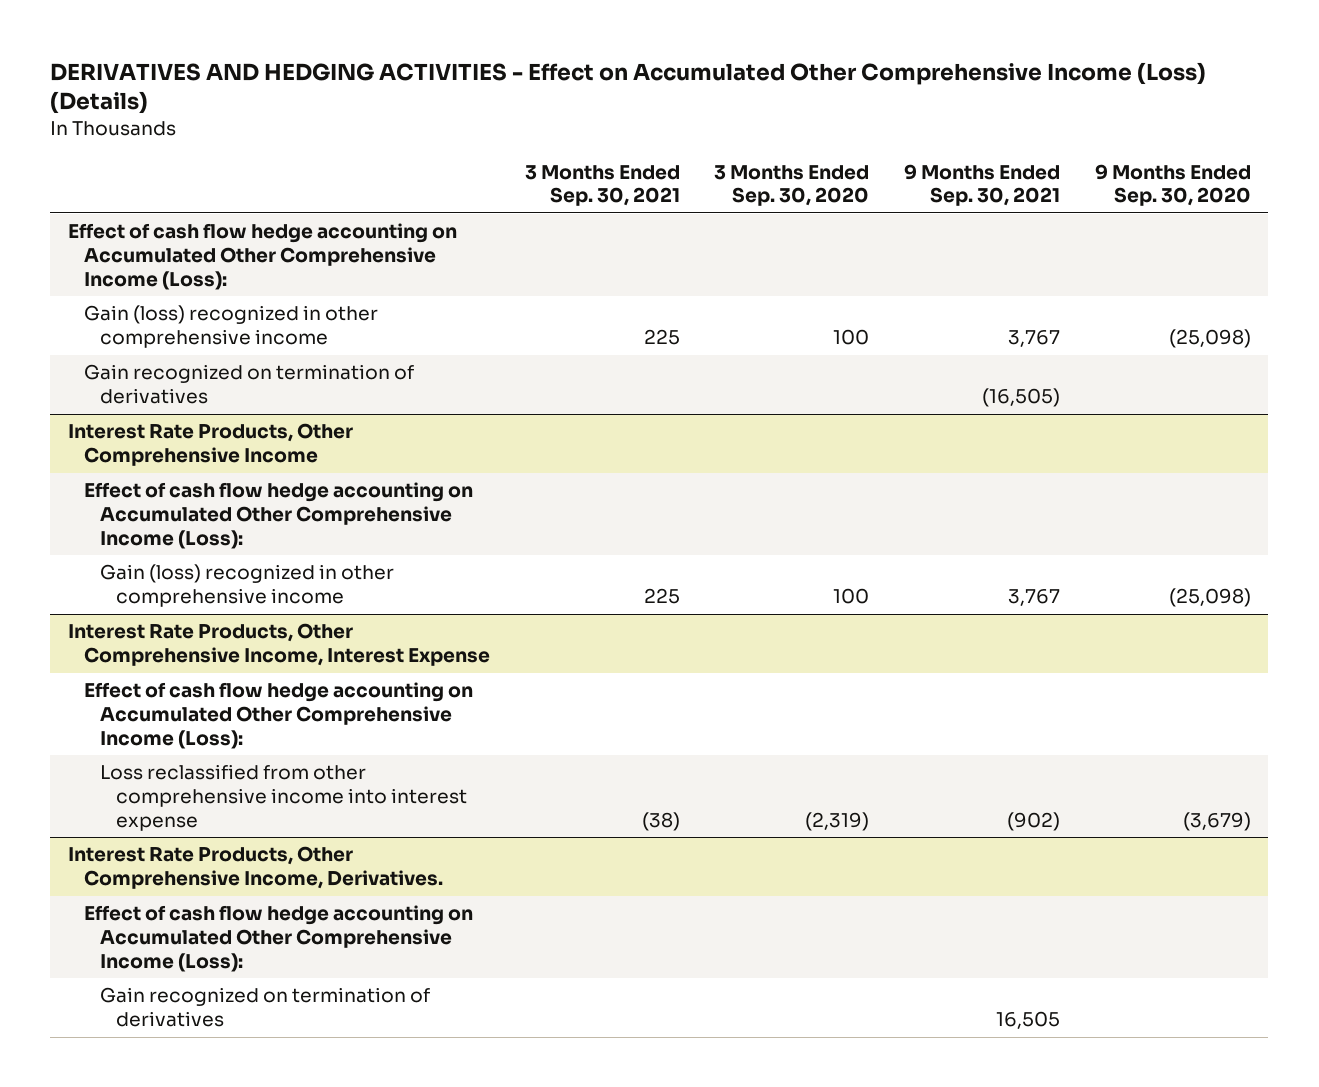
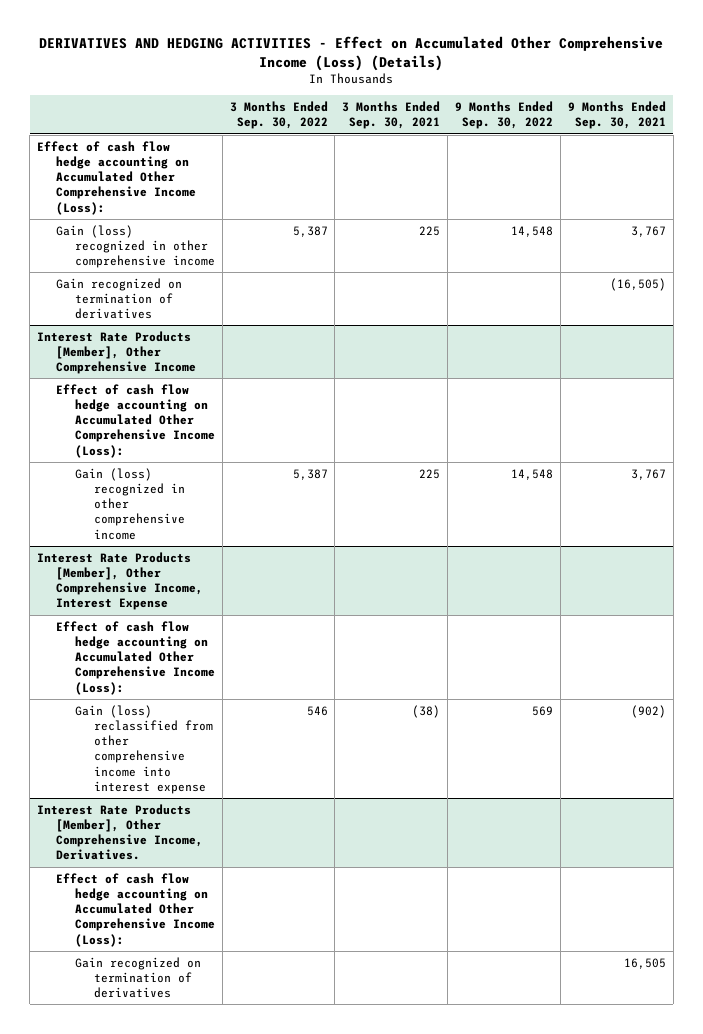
- | 3 Months Ended Sep. 30, 2021 | 3 Months Ended Sep. 30, 2020 | 9 Months Ended Sep. 30, 2021 | 9 Months Ended Sep. 30, 2020
+ | 3 Months Ended Sep. 30, 2022 | 3 Months Ended Sep. 30, 2021 | 9 Months Ended Sep. 30, 2022 | 9 Months Ended Sep. 30, 2021
- Interest Rate Products, Other Comprehensive Income
+ Interest Rate Products [Member], Other Comprehensive Income
- Interest Rate Products, Other Comprehensive Income, Interest Expense
+ Interest Rate Products [Member], Other Comprehensive Income, Interest Expense
- Loss reclassified from other comprehensive income into interest expense | (38) | (2,319) | (902) | (3,679)
- Interest Rate Products, Other Comprehensive Income, Derivatives.
+ Gain (loss) reclassified from other comprehensive income into interest expense | 546 | (38) | 569 | (902)
+ Interest Rate Products [Member], Other Comprehensive Income, Derivatives.

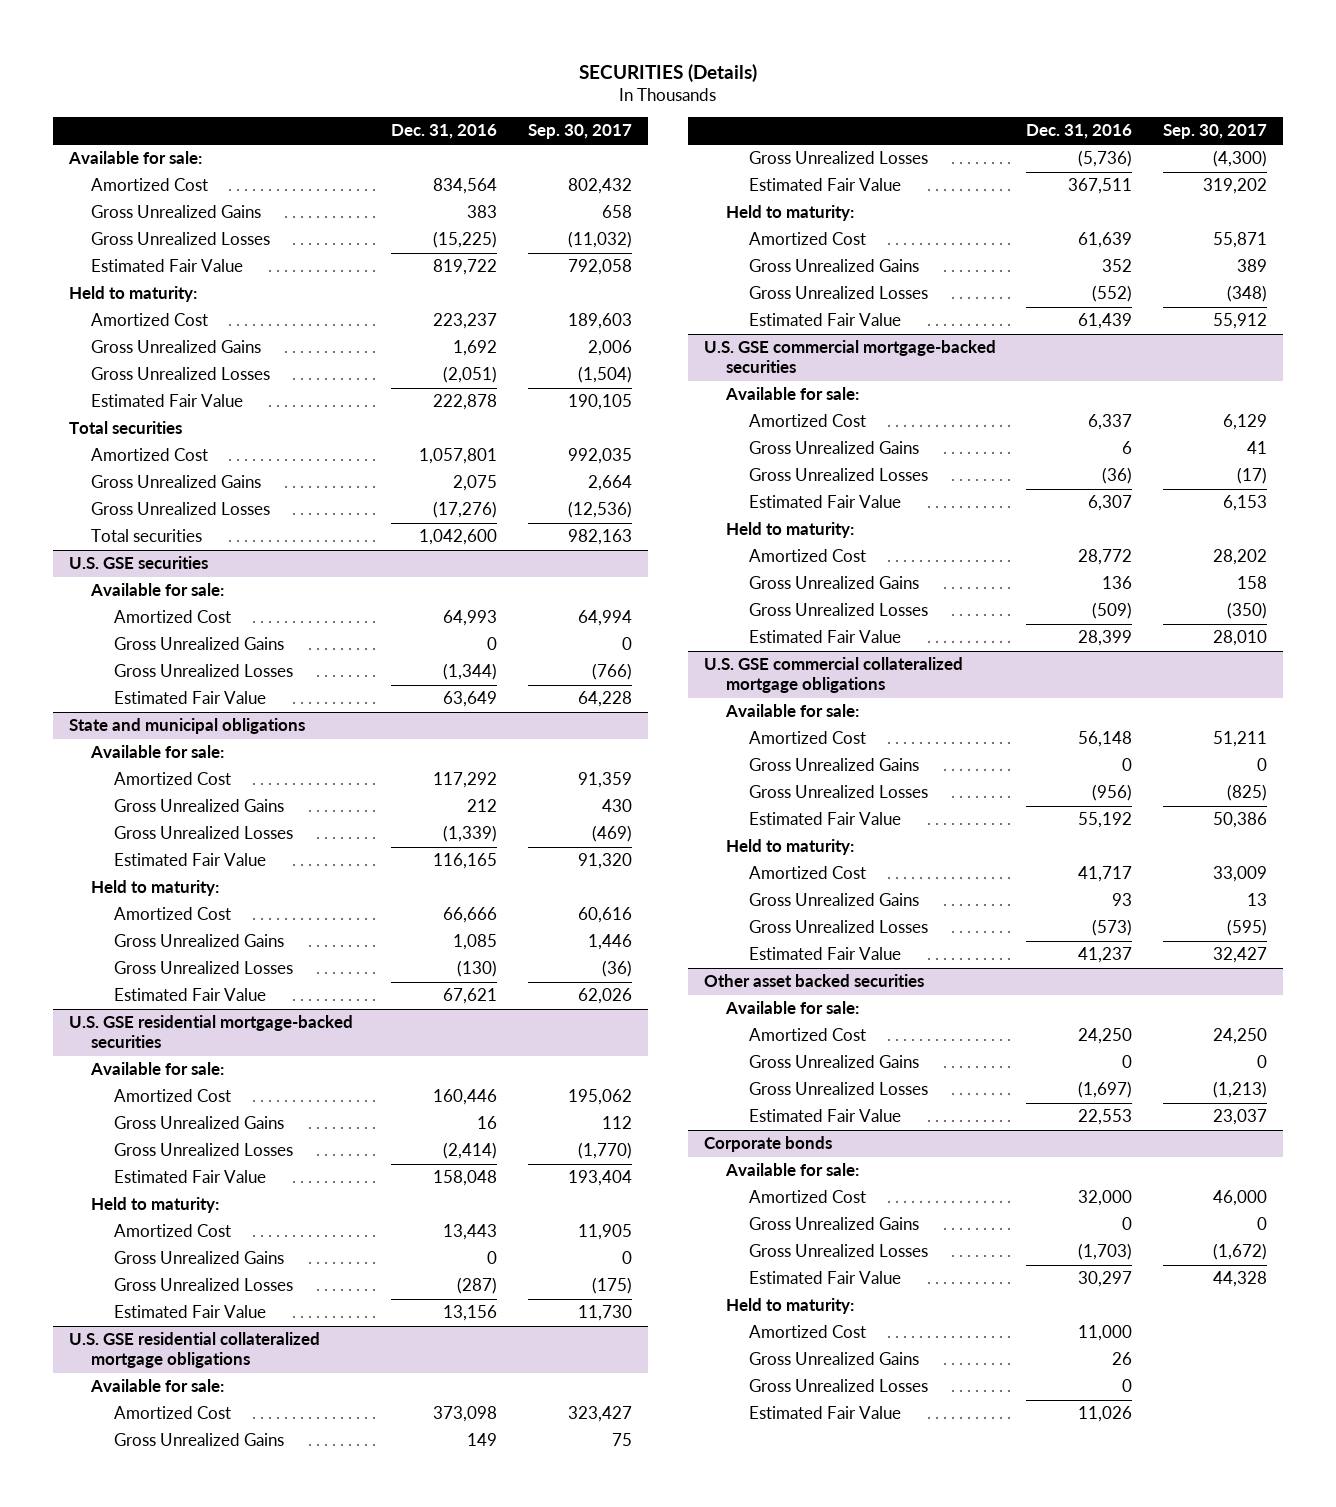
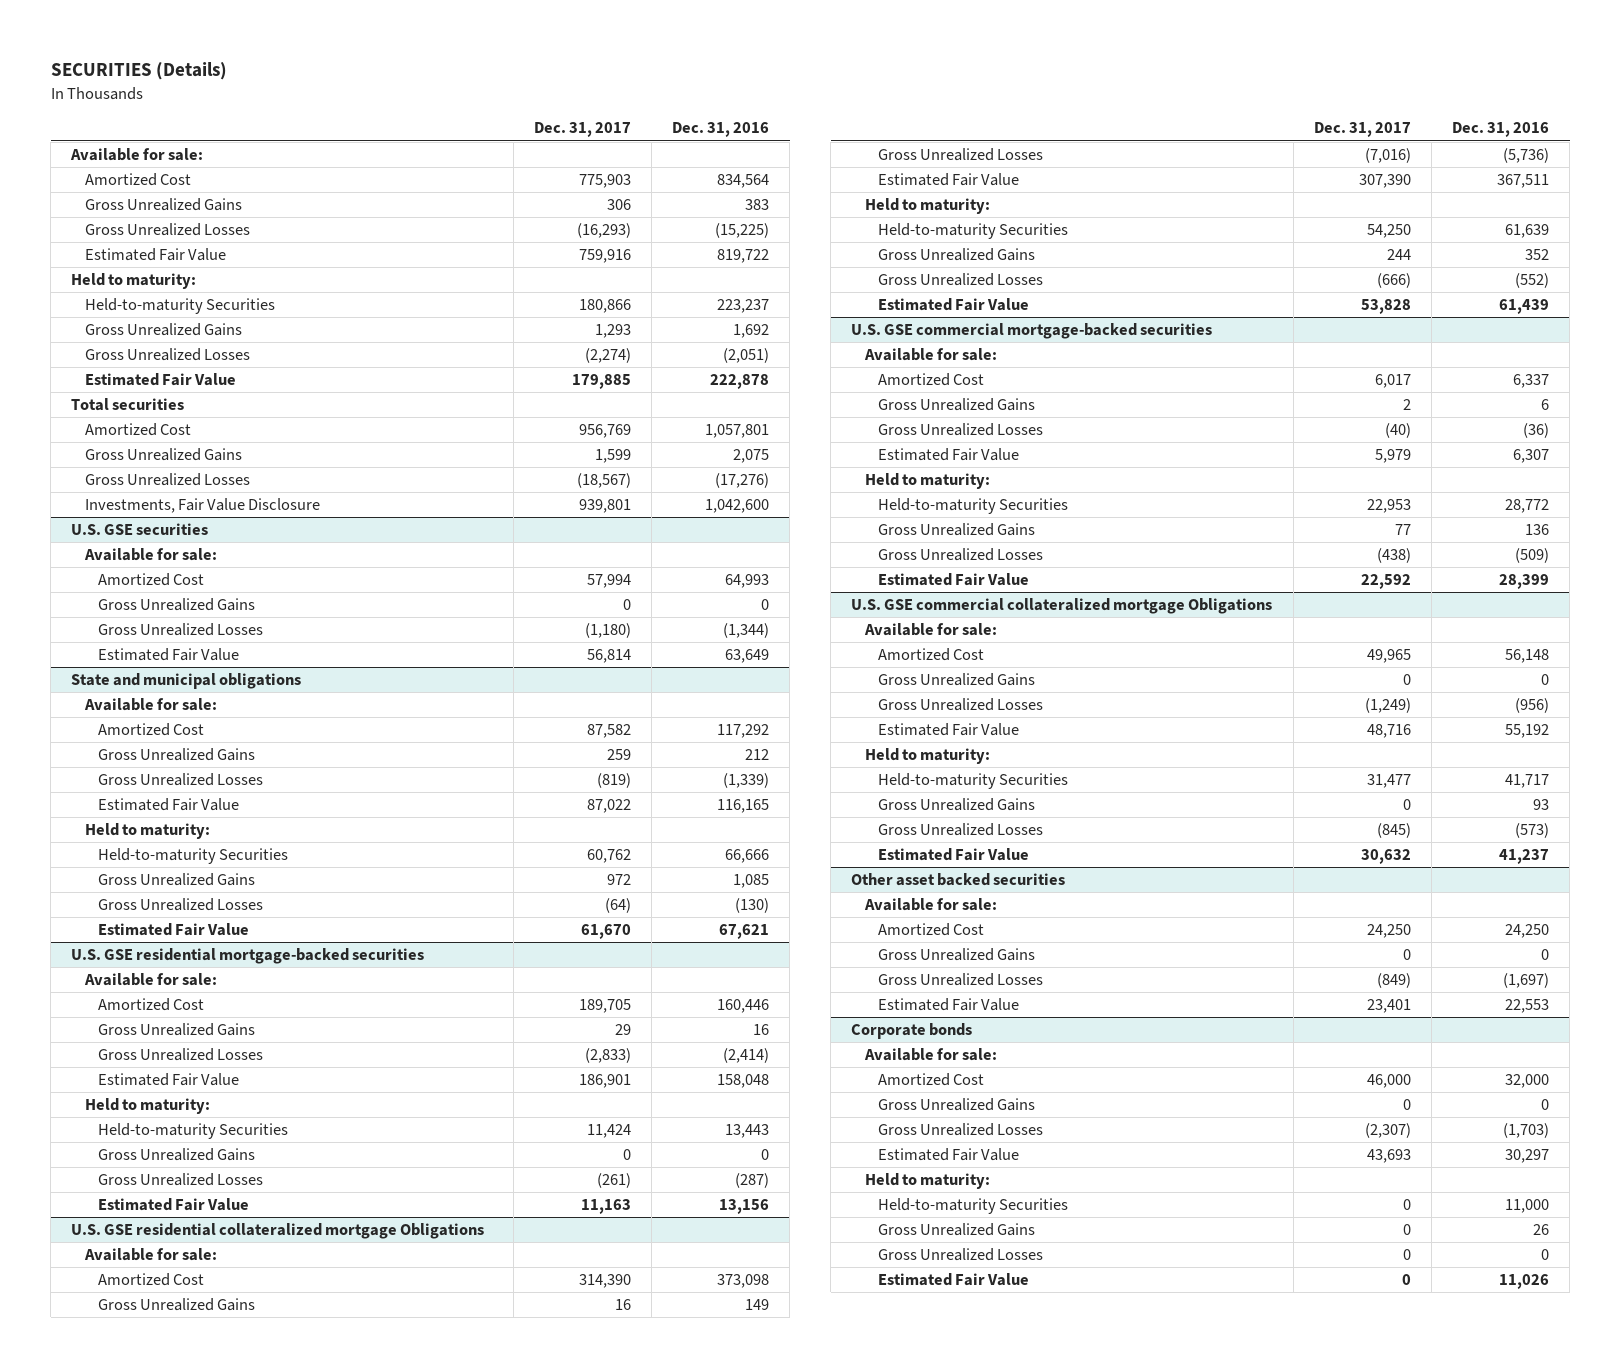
- | Dec. 31, 2016 | Sep. 30, 2017
+ | Dec. 31, 2017 | Dec. 31, 2016
- Amortized Cost | 223,237 | 189,603
+ Held-to-maturity Securities | 180,866 | 223,237
- Total securities | 1,042,600 | 982,163
+ Investments, Fair Value Disclosure | 939,801 | 1,042,600
@ State and municipal obligations
- Amortized Cost | 66,666 | 60,616
+ Held-to-maturity Securities | 60,762 | 66,666
@ U.S. GSE residential mortgage-backed securities
- Amortized Cost | 13,443 | 11,905
+ Held-to-maturity Securities | 11,424 | 13,443
- U.S. GSE residential collateralized mortgage obligations
+ U.S. GSE residential collateralized mortgage Obligations
- Amortized Cost | 61,639 | 55,871
+ Held-to-maturity Securities | 54,250 | 61,639
@ U.S. GSE commercial mortgage-backed securities
- Amortized Cost | 28,772 | 28,202
+ Held-to-maturity Securities | 22,953 | 28,772
- U.S. GSE commercial collateralized mortgage obligations
+ U.S. GSE commercial collateralized mortgage Obligations
- Amortized Cost | 41,717 | 33,009
+ Held-to-maturity Securities | 31,477 | 41,717
@ Corporate bonds
- Amortized Cost | 11,000 |
+ Held-to-maturity Securities | 0 | 11,000

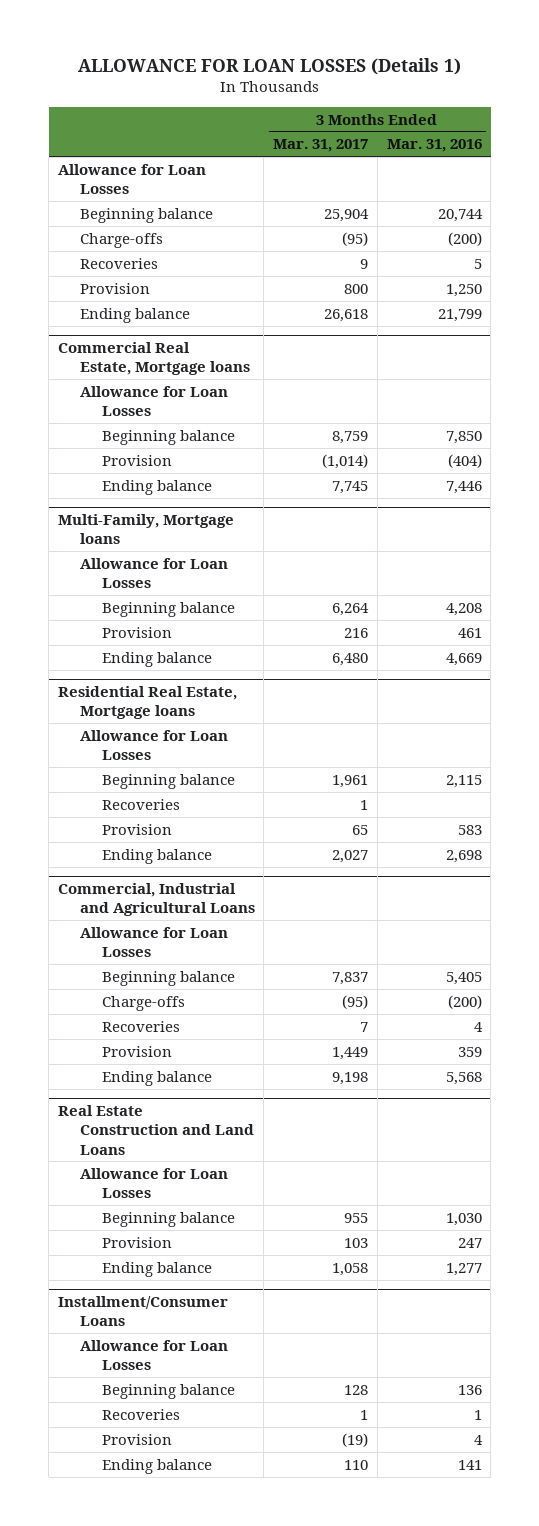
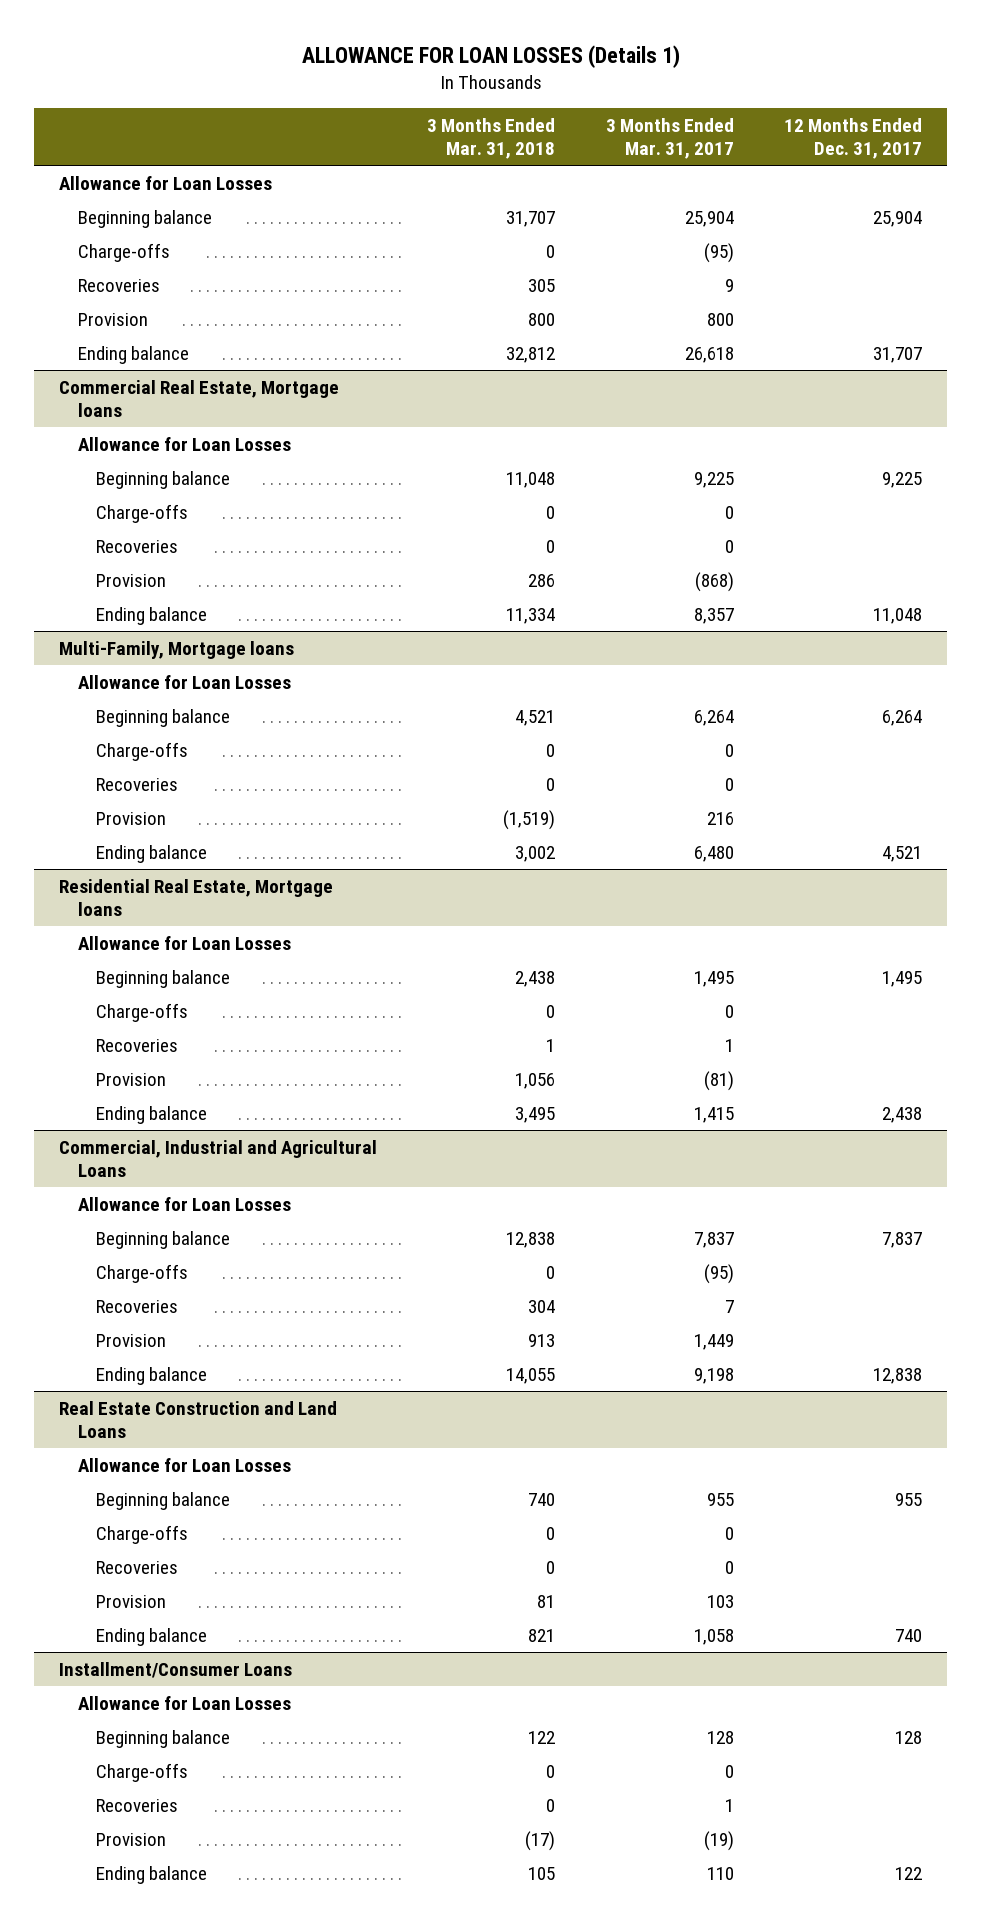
- | 3 Months Ended Mar. 31, 2017 | 3 Months Ended Mar. 31, 2016
+ | 3 Months Ended Mar. 31, 2018 | 3 Months Ended Mar. 31, 2017 | 12 Months Ended Dec. 31, 2017
@ Commercial Real Estate, Mortgage loans
- Beginning balance | 8,759 | 7,850
- Provision | (1,014) | (404)
- Ending balance | 7,745 | 7,446
+ Beginning balance | 11,048 | 9,225 | 9,225
+ Charge-offs | 0 | 0 |
+ Recoveries | 0 | 0 |
+ Provision | 286 | (868) |
+ Ending balance | 11,334 | 8,357 | 11,048
@ Multi-Family, Mortgage loans
+ Charge-offs | 0 | 0 |
+ Recoveries | 0 | 0 |
@ Residential Real Estate, Mortgage loans
- Beginning balance | 1,961 | 2,115
+ Beginning balance | 2,438 | 1,495 | 1,495
+ Charge-offs | 0 | 0 |
- Provision | 65 | 583
- Ending balance | 2,027 | 2,698
+ Provision | 1,056 | (81) |
+ Ending balance | 3,495 | 1,415 | 2,438
@ Real Estate Construction and Land Loans
+ Charge-offs | 0 | 0 |
+ Recoveries | 0 | 0 |
@ Installment/Consumer Loans
+ Charge-offs | 0 | 0 |

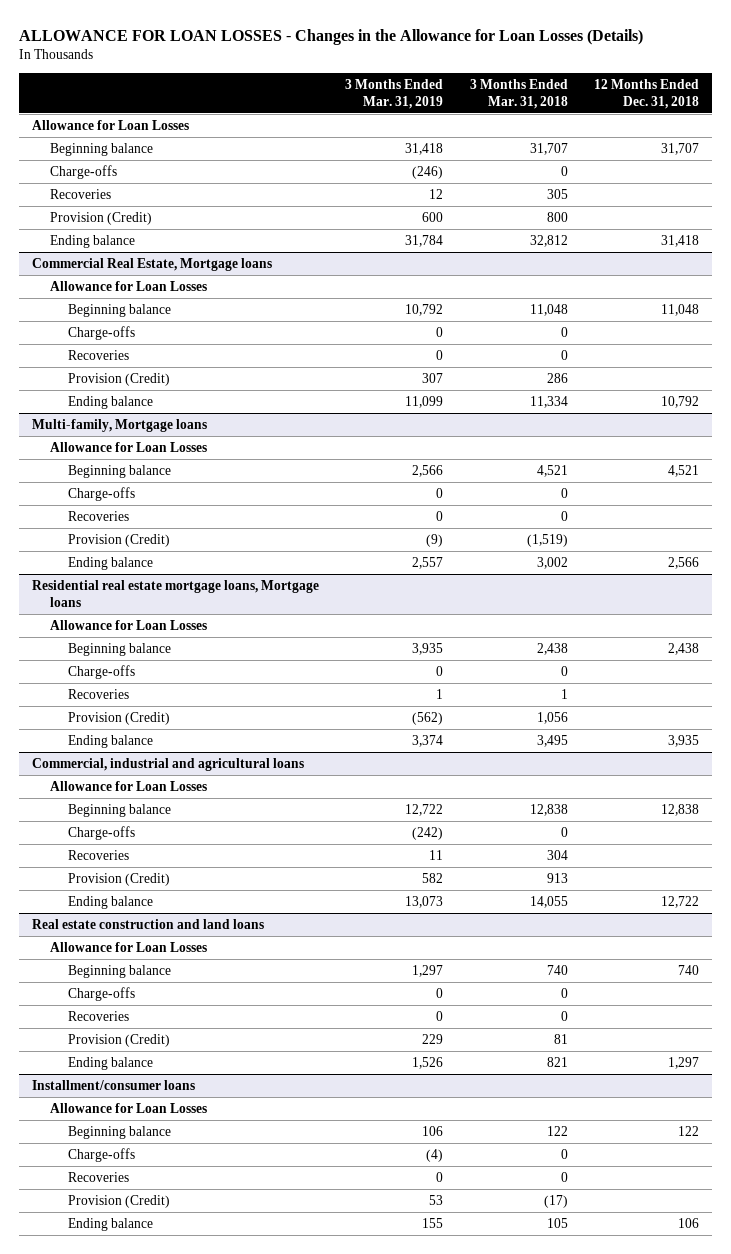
- ALLOWANCE FOR LOAN LOSSES (Details 1)
+ ALLOWANCE FOR LOAN LOSSES - Changes in the Allowance for Loan Losses (Details)
- | 3 Months Ended Mar. 31, 2018 | 3 Months Ended Mar. 31, 2017 | 12 Months Ended Dec. 31, 2017
+ | 3 Months Ended Mar. 31, 2019 | 3 Months Ended Mar. 31, 2018 | 12 Months Ended Dec. 31, 2018
- Provision | 800 | 800 |
+ Provision (Credit) | 600 | 800 |
@ Commercial Real Estate, Mortgage loans
- Provision | 286 | (868) |
+ Provision (Credit) | 307 | 286 |
- Multi-Family, Mortgage loans
+ Multi-family, Mortgage loans
- Provision | (1,519) | 216 |
+ Provision (Credit) | (9) | (1,519) |
- Residential Real Estate, Mortgage loans
+ Residential real estate mortgage loans, Mortgage loans
- Provision | 1,056 | (81) |
+ Provision (Credit) | (562) | 1,056 |
- Commercial, Industrial and Agricultural Loans
+ Commercial, industrial and agricultural loans
- Provision | 913 | 1,449 |
+ Provision (Credit) | 582 | 913 |
- Real Estate Construction and Land Loans
+ Real estate construction and land loans
- Provision | 81 | 103 |
+ Provision (Credit) | 229 | 81 |
- Installment/Consumer Loans
+ Installment/consumer loans
- Provision | (17) | (19) |
+ Provision (Credit) | 53 | (17) |

